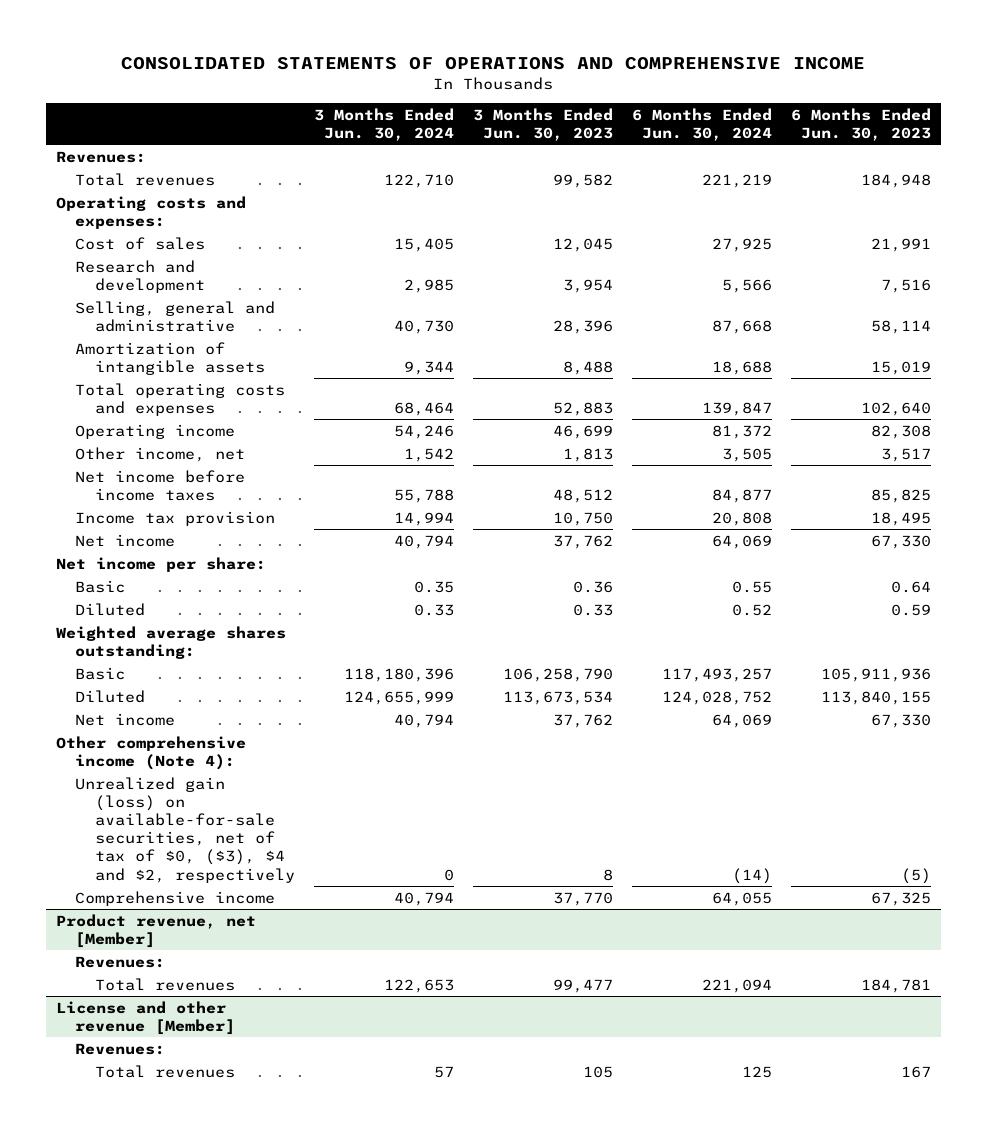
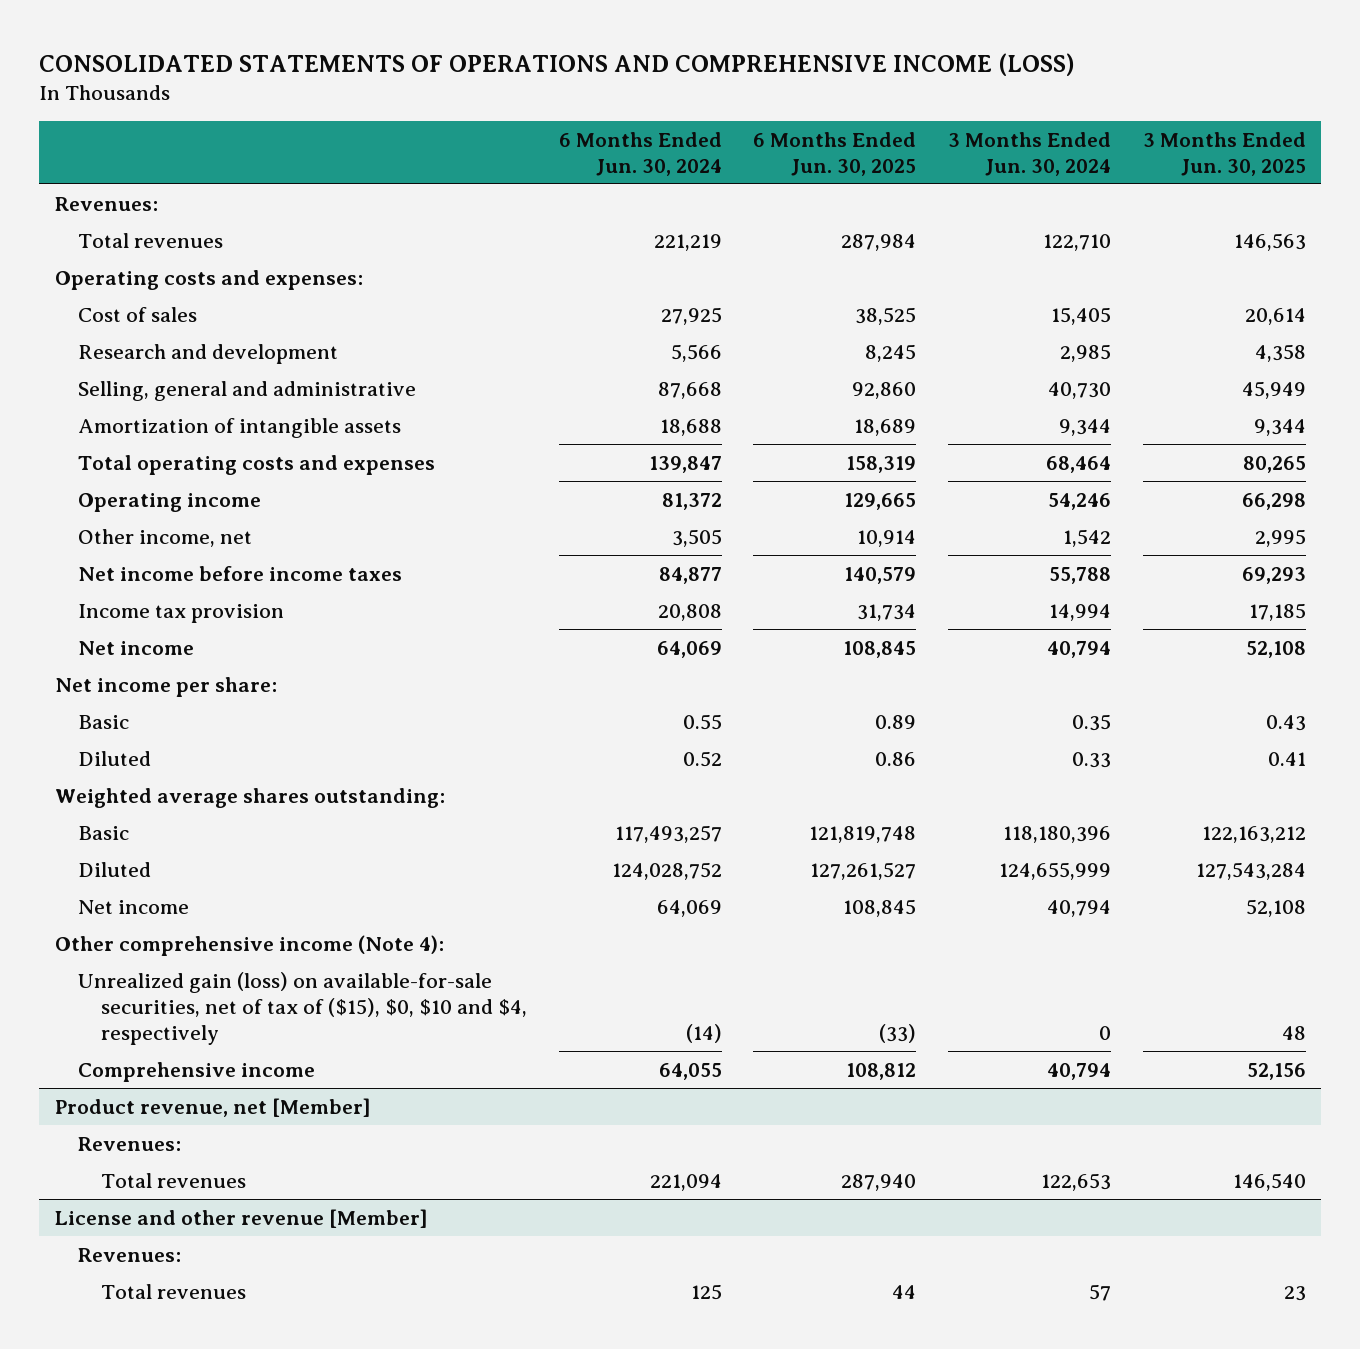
- CONSOLIDATED STATEMENTS OF OPERATIONS AND COMPREHENSIVE INCOME
+ CONSOLIDATED STATEMENTS OF OPERATIONS AND COMPREHENSIVE INCOME (LOSS)
- | 3 Months Ended Jun. 30, 2024 | 3 Months Ended Jun. 30, 2023 | 6 Months Ended Jun. 30, 2024 | 6 Months Ended Jun. 30, 2023
+ | 6 Months Ended Jun. 30, 2024 | 6 Months Ended Jun. 30, 2025 | 3 Months Ended Jun. 30, 2024 | 3 Months Ended Jun. 30, 2025
- Unrealized gain (loss) on available-for-sale securities, net of tax of $0, ($3), $4 and $2, respectively | 0 | 8 | (14) | (5)
+ Unrealized gain (loss) on available-for-sale securities, net of tax of ($15), $0, $10 and $4, respectively | (14) | (33) | 0 | 48

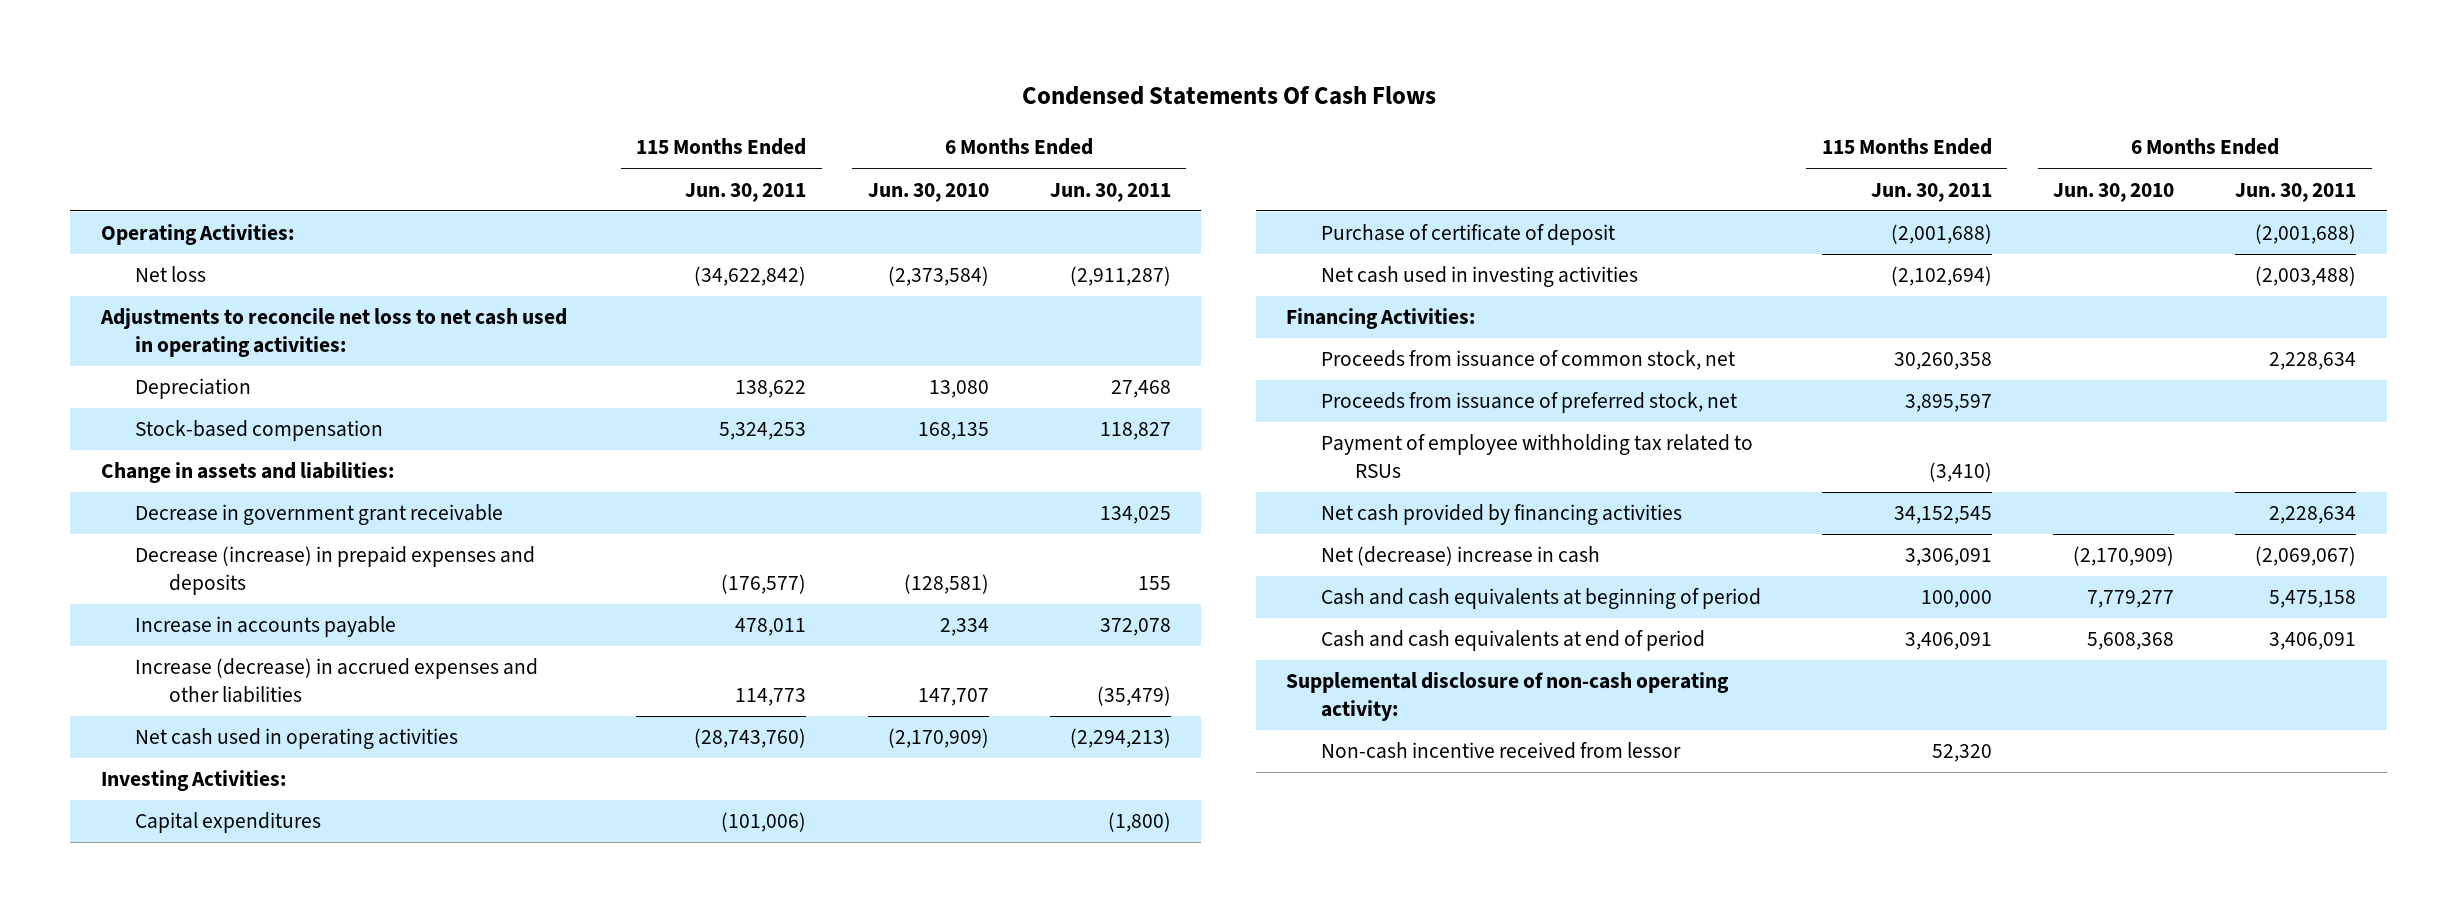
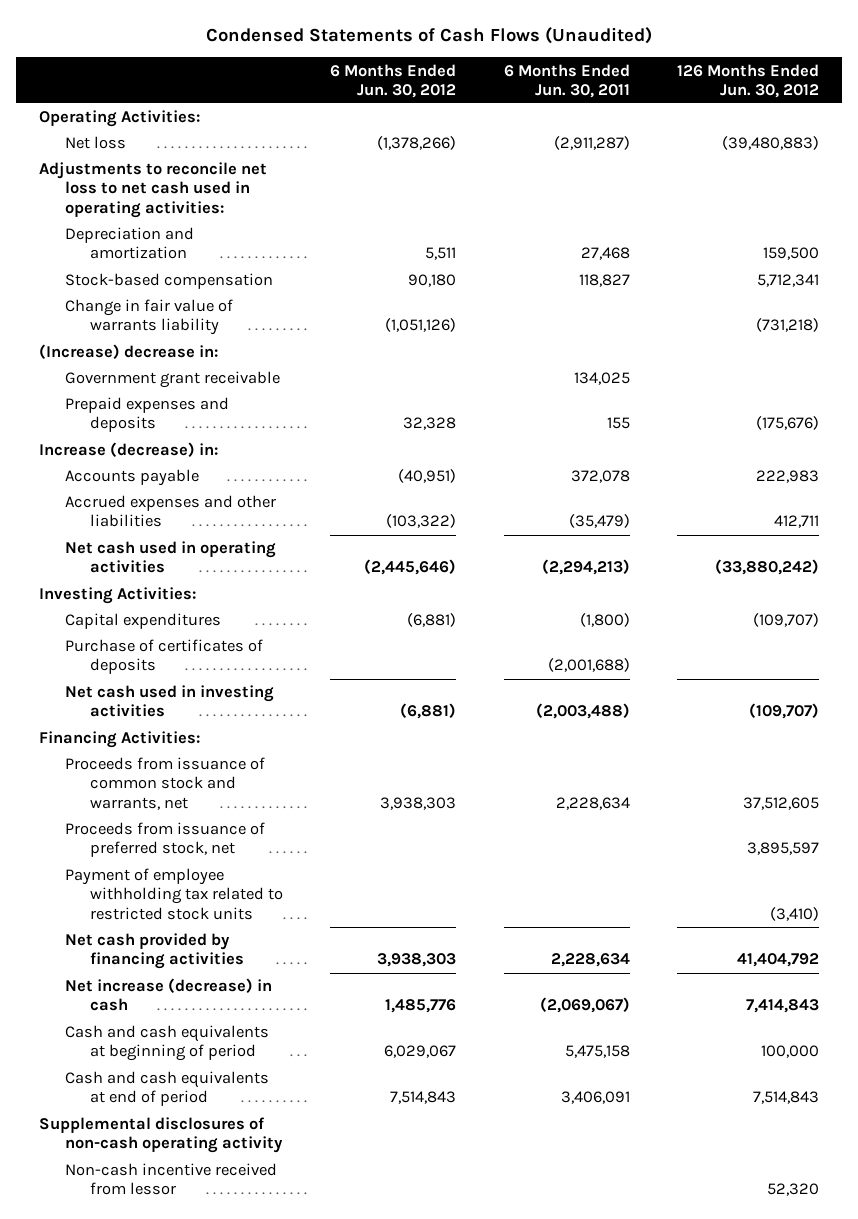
- Condensed Statements Of Cash Flows
+ Condensed Statements of Cash Flows (Unaudited)
- | 115 Months Ended Jun. 30, 2011 | 6 Months Ended Jun. 30, 2010 | 6 Months Ended Jun. 30, 2011
+ | 6 Months Ended Jun. 30, 2012 | 6 Months Ended Jun. 30, 2011 | 126 Months Ended Jun. 30, 2012
- Depreciation | 138,622 | 13,080 | 27,468
+ Depreciation and amortization | 5,511 | 27,468 | 159,500
- Change in assets and liabilities:
- Decrease in government grant receivable | | | 134,025
- Decrease (increase) in prepaid expenses and deposits | (176,577) | (128,581) | 155
- Increase in accounts payable | 478,011 | 2,334 | 372,078
- Increase (decrease) in accrued expenses and other liabilities | 114,773 | 147,707 | (35,479)
+ Change in fair value of warrants liability | (1,051,126) | | (731,218)
+ (Increase) decrease in:
+ Government grant receivable | | 134,025 |
+ Prepaid expenses and deposits | 32,328 | 155 | (175,676)
+ Increase (decrease) in:
+ Accounts payable | (40,951) | 372,078 | 222,983
+ Accrued expenses and other liabilities | (103,322) | (35,479) | 412,711
- Purchase of certificate of deposit | (2,001,688) | | (2,001,688)
+ Purchase of certificates of deposits | | (2,001,688) |
- Proceeds from issuance of common stock, net | 30,260,358 | | 2,228,634
+ Proceeds from issuance of common stock and warrants, net | 3,938,303 | 2,228,634 | 37,512,605
- Payment of employee withholding tax related to RSUs | (3,410) | |
+ Payment of employee withholding tax related to restricted stock units | | | (3,410)
- Net (decrease) increase in cash | 3,306,091 | (2,170,909) | (2,069,067)
+ Net increase (decrease) in cash | 1,485,776 | (2,069,067) | 7,414,843
- Supplemental disclosure of non-cash operating activity:
+ Supplemental disclosures of non-cash operating activity

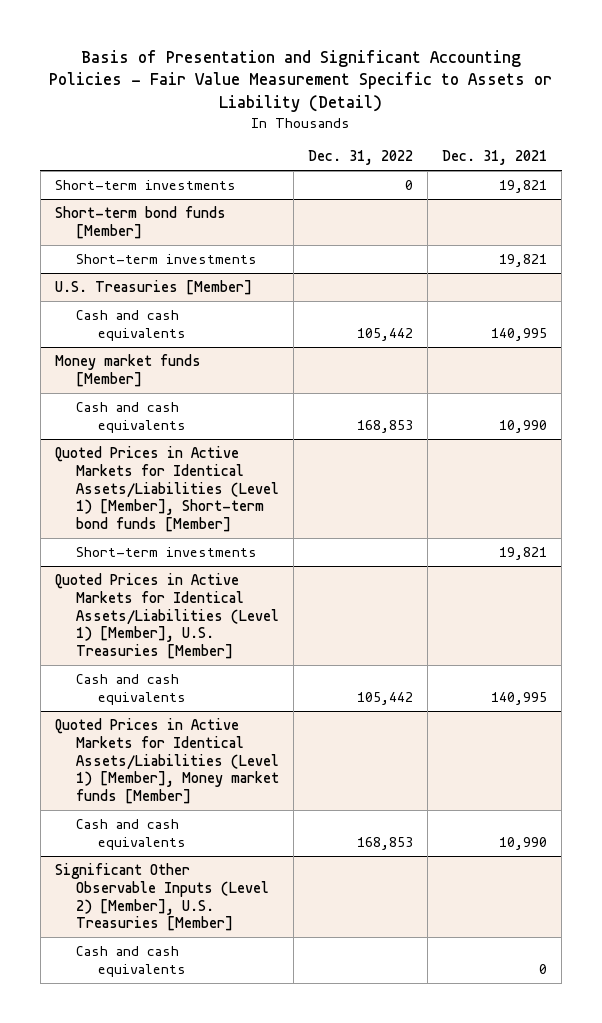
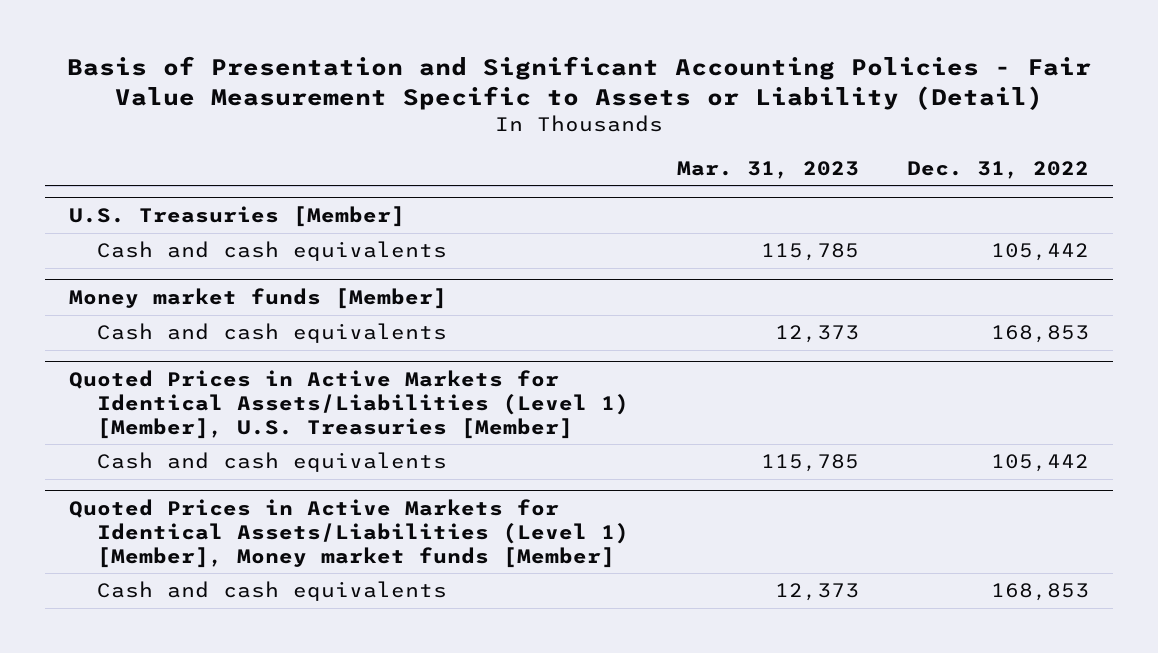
- | Dec. 31, 2022 | Dec. 31, 2021
+ | Mar. 31, 2023 | Dec. 31, 2022
- Short-term investments | 0 | 19,821
- Short-term bond funds [Member]
- Short-term investments | | 19,821
- Quoted Prices in Active Markets for Identical Assets/Liabilities (Level 1) [Member], Short-term bond funds [Member]
- Short-term investments | | 19,821
- Significant Other Observable Inputs (Level 2) [Member], U.S. Treasuries [Member]
- Cash and cash equivalents | | 0

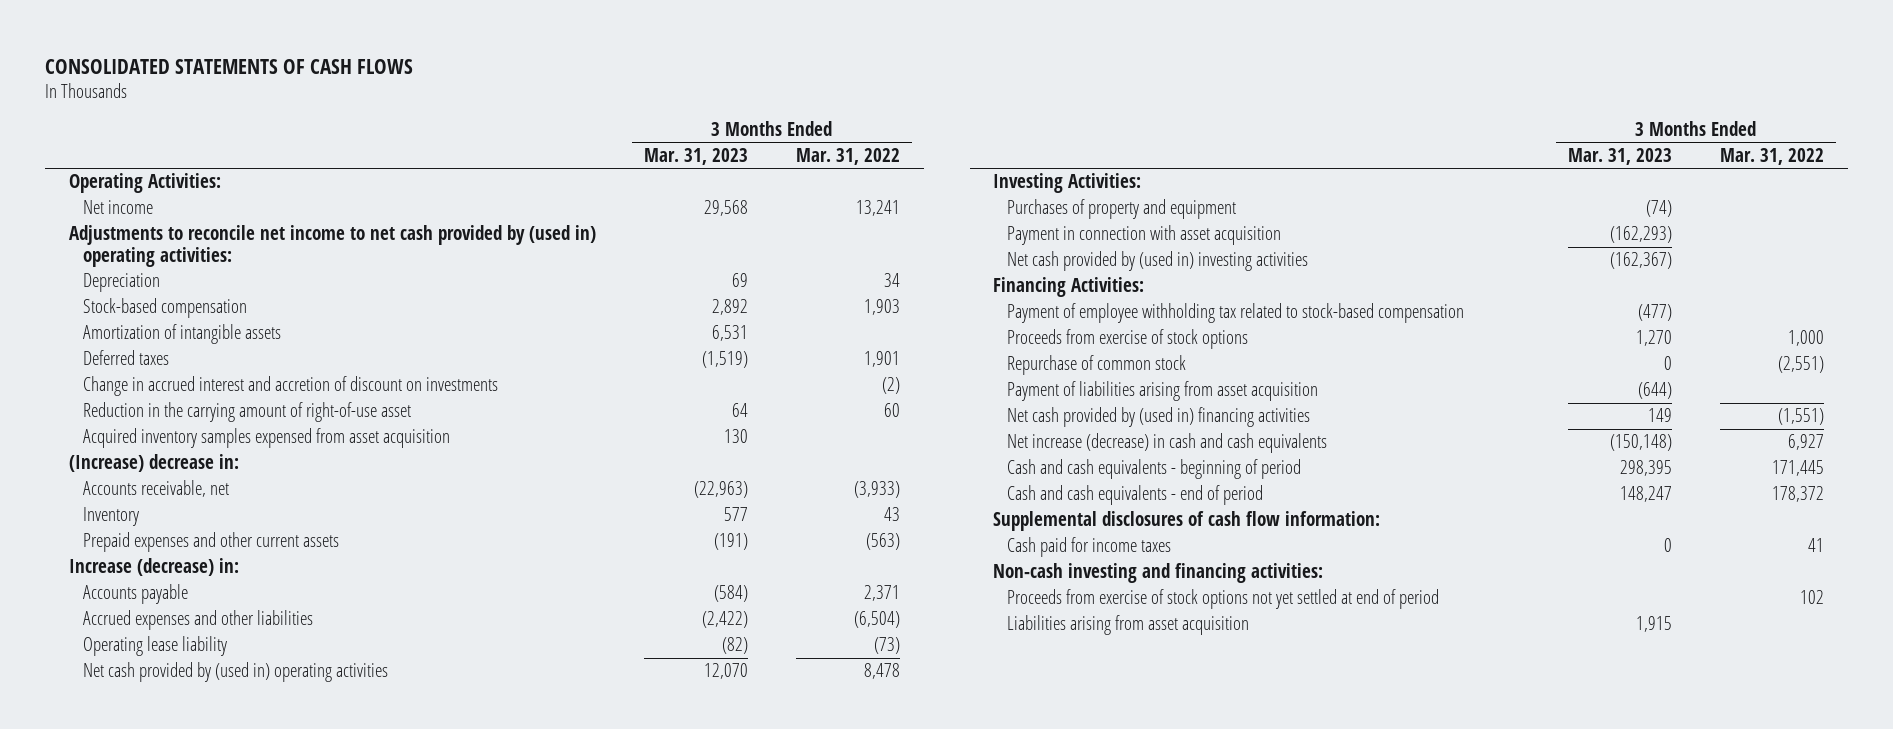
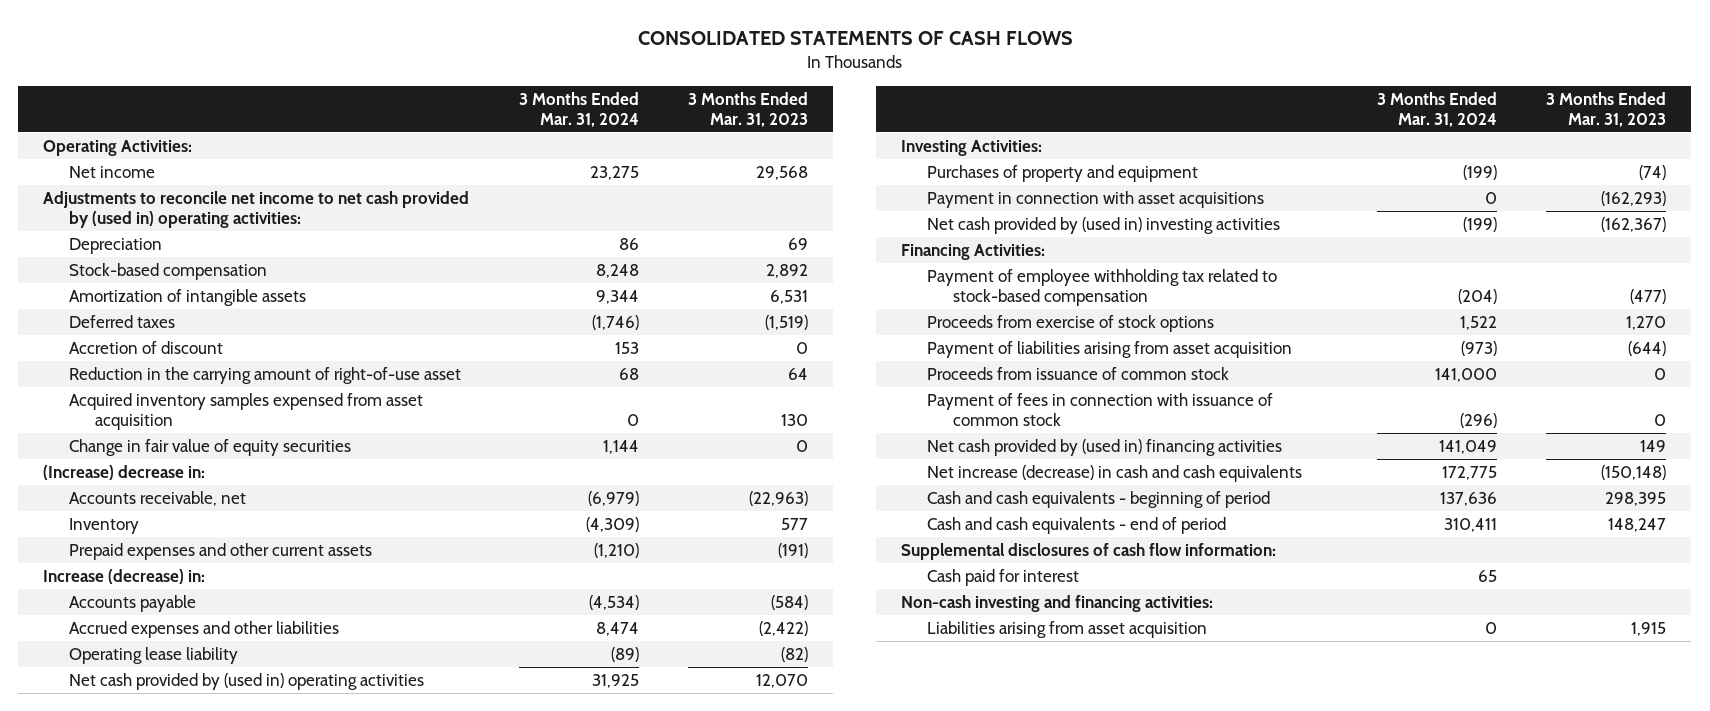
- | 3 Months Ended Mar. 31, 2023 | 3 Months Ended Mar. 31, 2022
+ | 3 Months Ended Mar. 31, 2024 | 3 Months Ended Mar. 31, 2023
- Change in accrued interest and accretion of discount on investments | | (2)
+ Accretion of discount | 153 | 0
+ Change in fair value of equity securities | 1,144 | 0
- Payment in connection with asset acquisition | (162,293) |
+ Payment in connection with asset acquisitions | 0 | (162,293)
- Repurchase of common stock | 0 | (2,551)
+ Proceeds from issuance of common stock | 141,000 | 0
+ Payment of fees in connection with issuance of common stock | (296) | 0
- Cash paid for income taxes | 0 | 41
+ Cash paid for interest | 65 |
- Proceeds from exercise of stock options not yet settled at end of period | | 102

